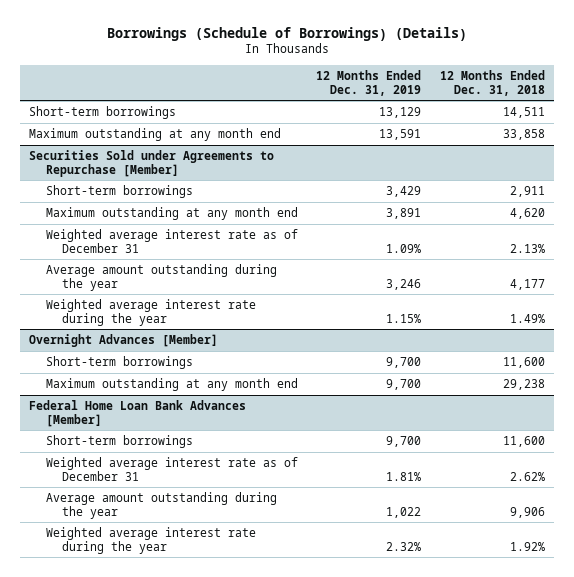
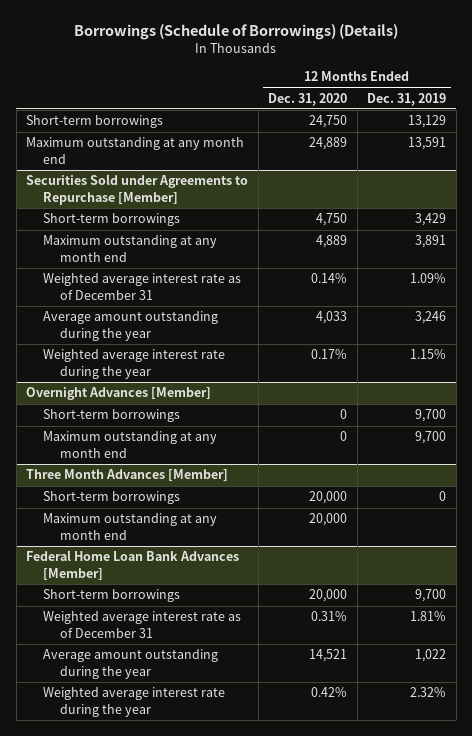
- | 12 Months Ended Dec. 31, 2019 | 12 Months Ended Dec. 31, 2018
+ | 12 Months Ended Dec. 31, 2020 | 12 Months Ended Dec. 31, 2019
+ Three Month Advances [Member]
+ Short-term borrowings | 20,000 | 0
+ Maximum outstanding at any month end | 20,000 |

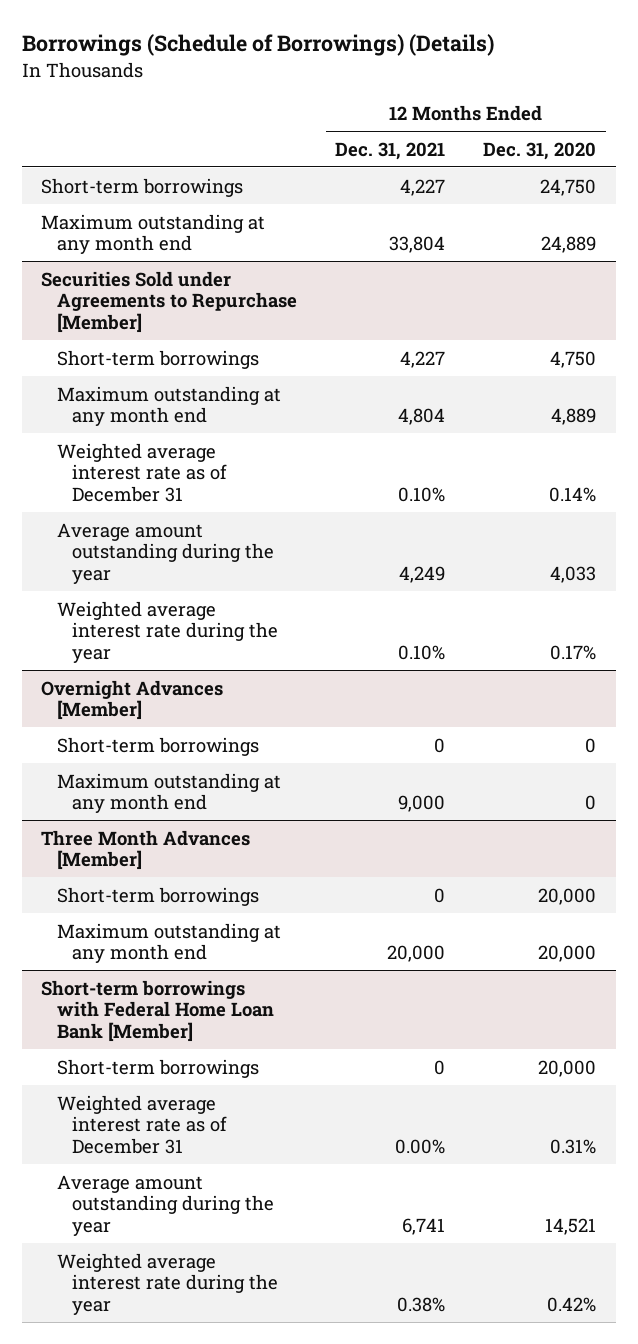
- | 12 Months Ended Dec. 31, 2020 | 12 Months Ended Dec. 31, 2019
+ | 12 Months Ended Dec. 31, 2021 | 12 Months Ended Dec. 31, 2020
- Federal Home Loan Bank Advances [Member]
+ Short-term borrowings with Federal Home Loan Bank [Member]

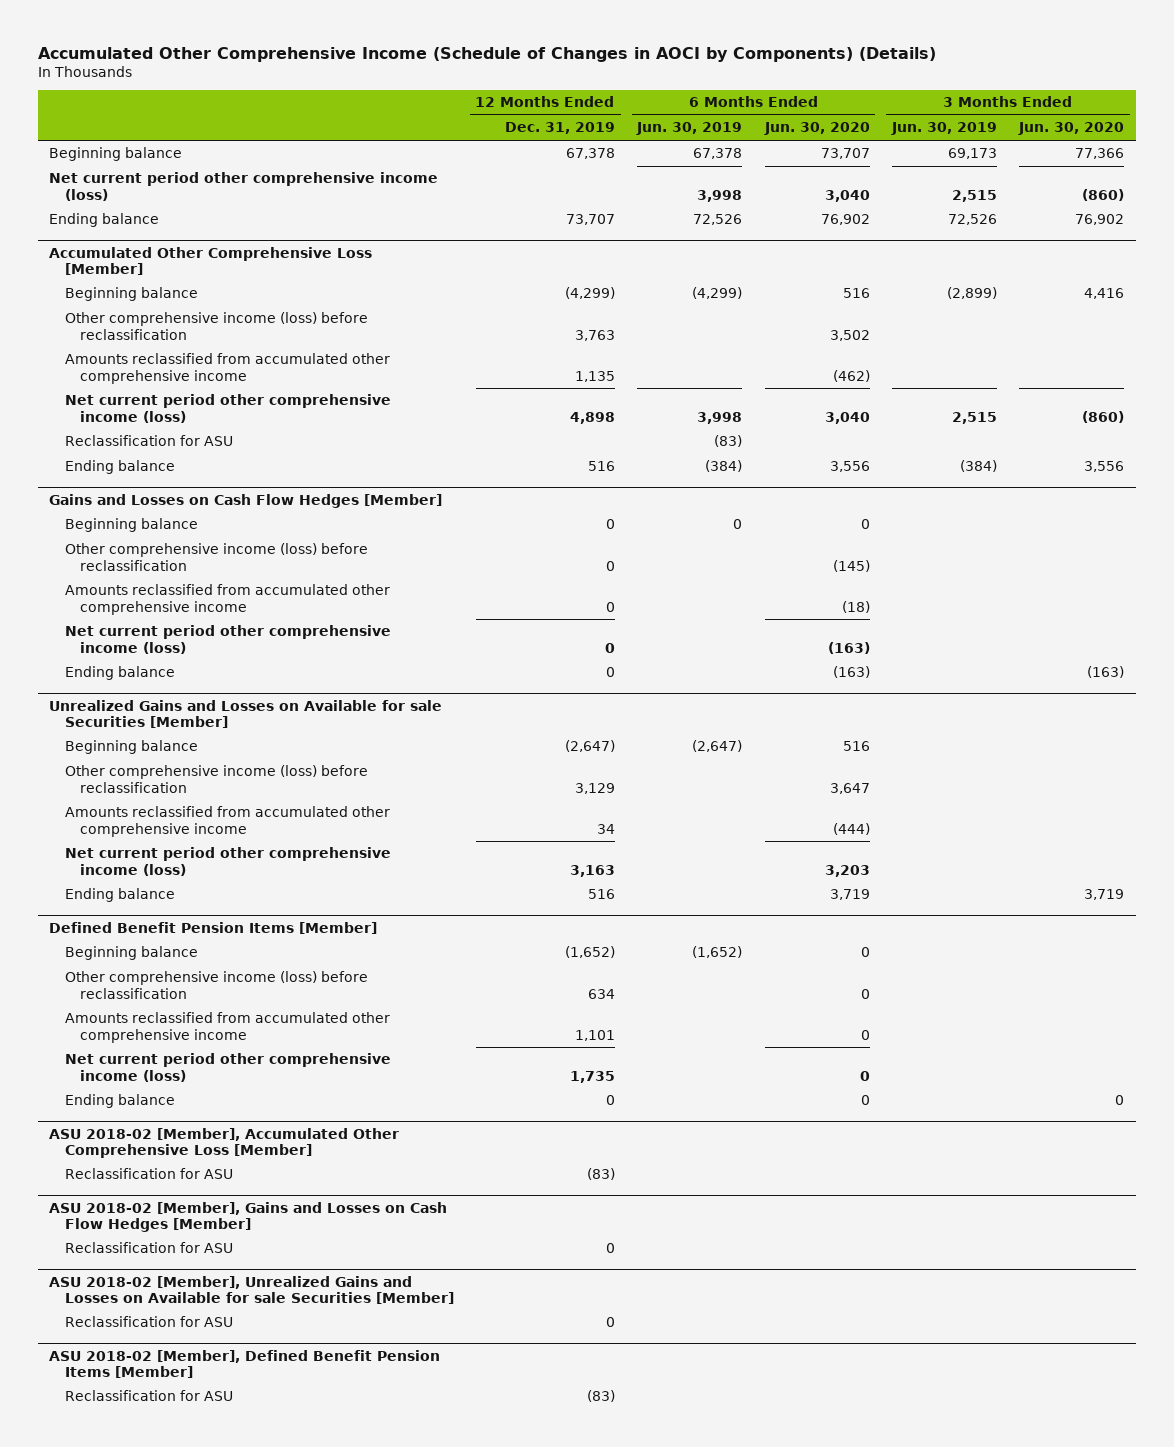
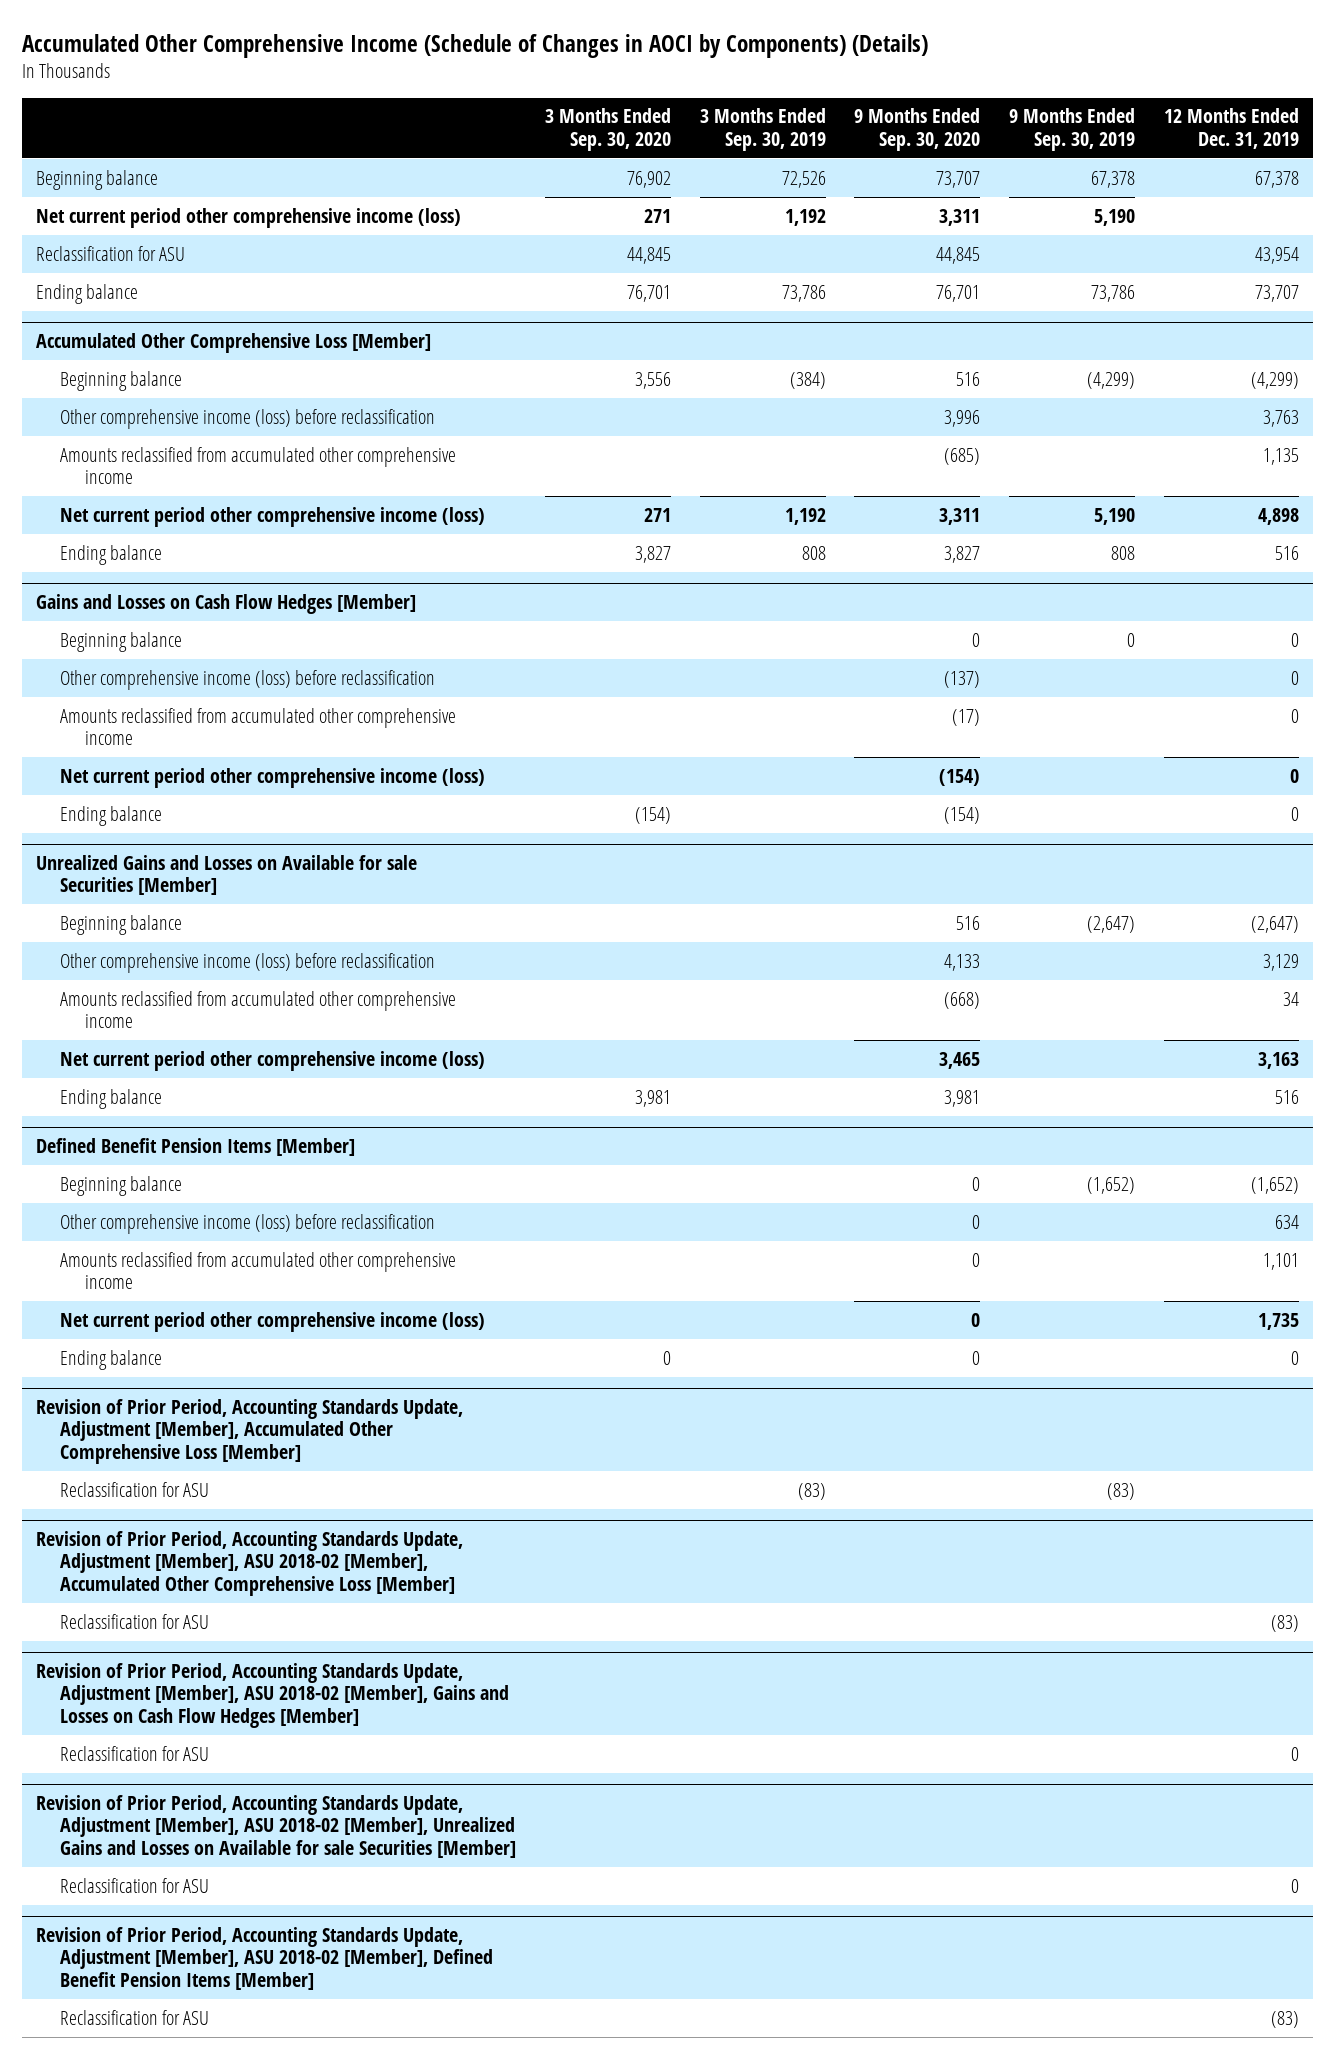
- | 12 Months Ended Dec. 31, 2019 | 6 Months Ended Jun. 30, 2019 | 6 Months Ended Jun. 30, 2020 | 3 Months Ended Jun. 30, 2019 | 3 Months Ended Jun. 30, 2020
+ | 3 Months Ended Sep. 30, 2020 | 3 Months Ended Sep. 30, 2019 | 9 Months Ended Sep. 30, 2020 | 9 Months Ended Sep. 30, 2019 | 12 Months Ended Dec. 31, 2019
+ Reclassification for ASU | 44,845 | | 44,845 | | 43,954
@ Accumulated Other Comprehensive Loss [Member]
- Reclassification for ASU | | (83) | | |
- ASU 2018-02 [Member], Accumulated Other Comprehensive Loss [Member]
+ Revision of Prior Period, Accounting Standards Update, Adjustment [Member], Accumulated Other Comprehensive Loss [Member]
+ Reclassification for ASU | | (83) | | (83) |
+ Revision of Prior Period, Accounting Standards Update, Adjustment [Member], ASU 2018-02 [Member], Accumulated Other Comprehensive Loss [Member]
- ASU 2018-02 [Member], Gains and Losses on Cash Flow Hedges [Member]
+ Revision of Prior Period, Accounting Standards Update, Adjustment [Member], ASU 2018-02 [Member], Gains and Losses on Cash Flow Hedges [Member]
- ASU 2018-02 [Member], Unrealized Gains and Losses on Available for sale Securities [Member]
+ Revision of Prior Period, Accounting Standards Update, Adjustment [Member], ASU 2018-02 [Member], Unrealized Gains and Losses on Available for sale Securities [Member]
- ASU 2018-02 [Member], Defined Benefit Pension Items [Member]
+ Revision of Prior Period, Accounting Standards Update, Adjustment [Member], ASU 2018-02 [Member], Defined Benefit Pension Items [Member]

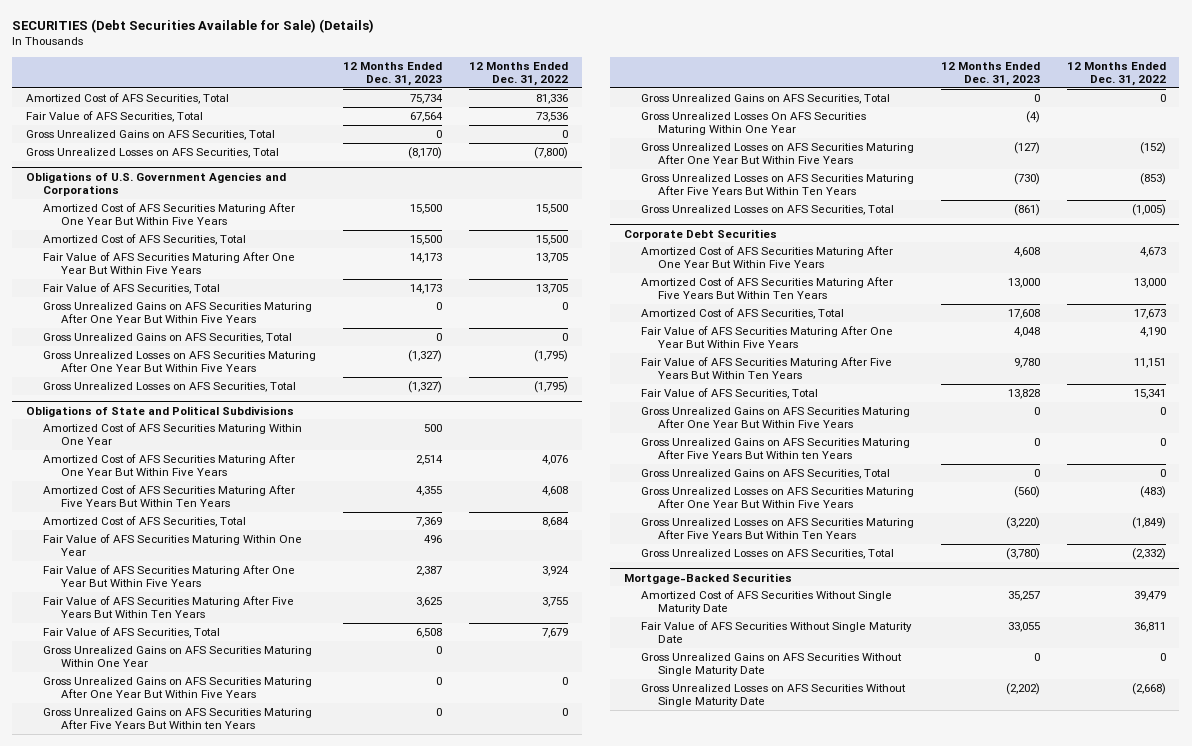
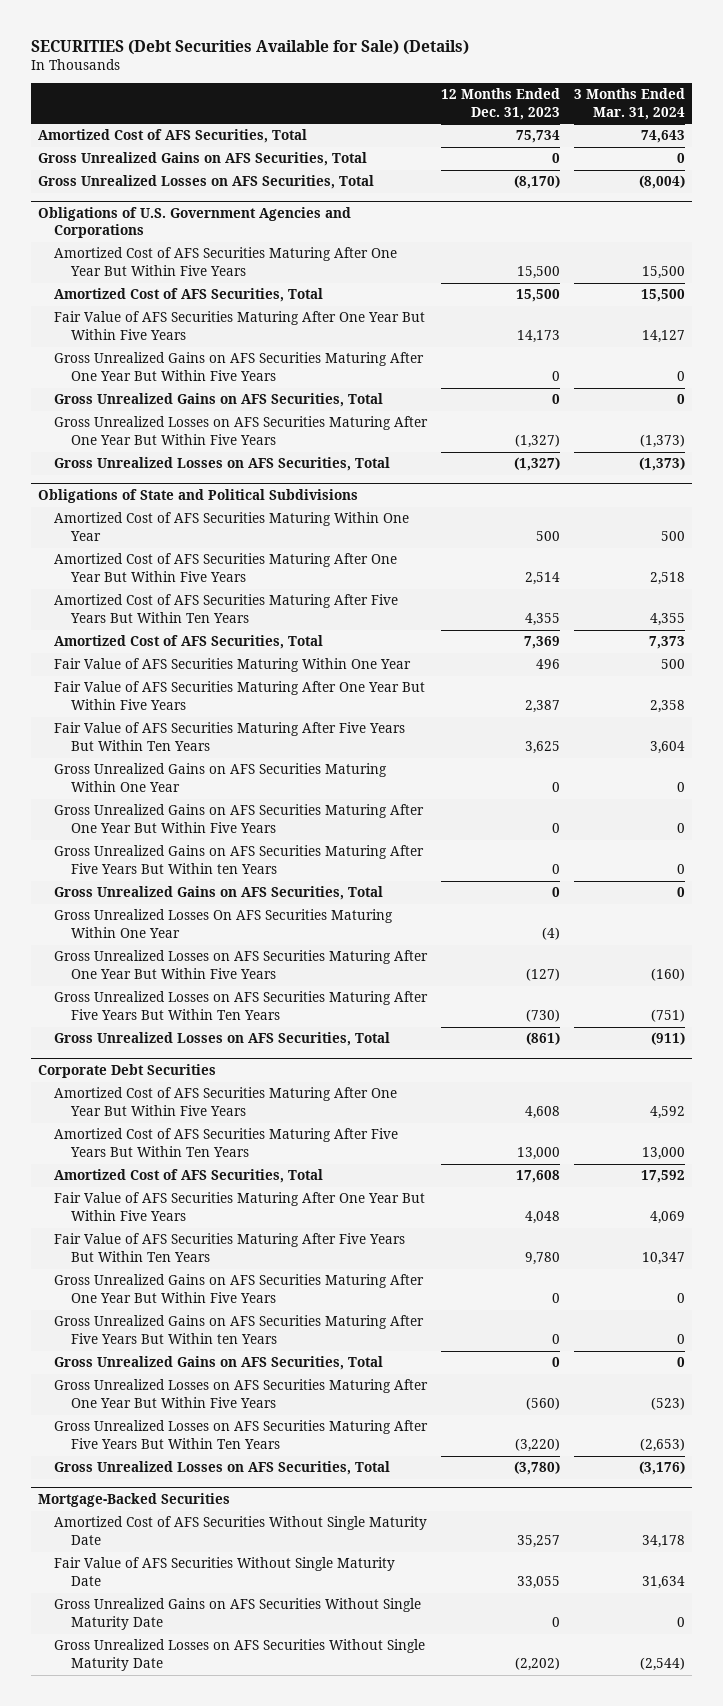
- | 12 Months Ended Dec. 31, 2023 | 12 Months Ended Dec. 31, 2022
+ | 12 Months Ended Dec. 31, 2023 | 3 Months Ended Mar. 31, 2024
- Fair Value of AFS Securities, Total | 67,564 | 73,536
@ Obligations of U.S. Government Agencies and Corporations
- Fair Value of AFS Securities, Total | 14,173 | 13,705
@ Obligations of State and Political Subdivisions
- Fair Value of AFS Securities, Total | 6,508 | 7,679
@ Corporate Debt Securities
- Fair Value of AFS Securities, Total | 13,828 | 15,341

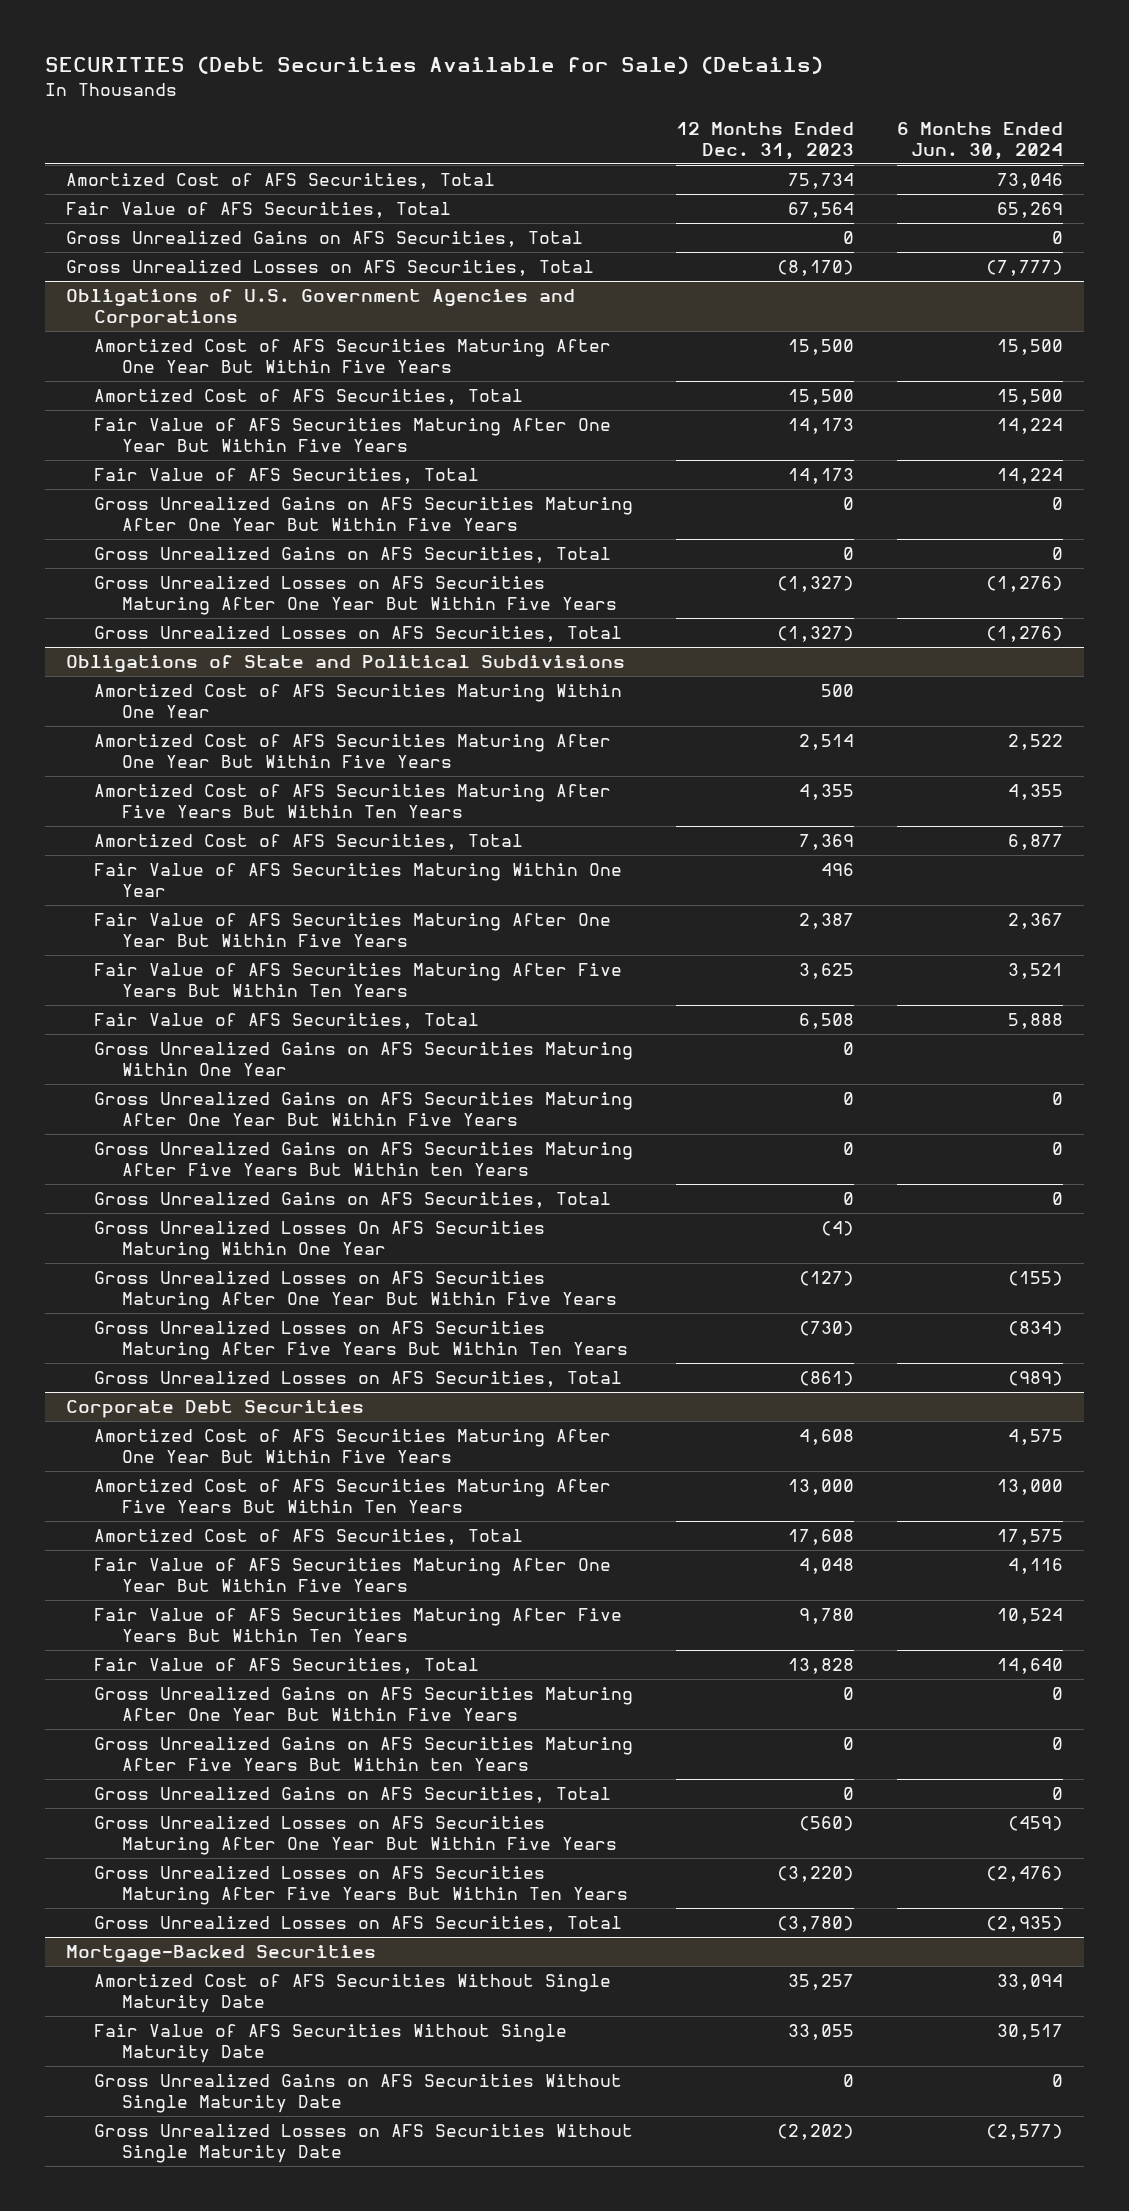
- | 12 Months Ended Dec. 31, 2023 | 3 Months Ended Mar. 31, 2024
+ | 12 Months Ended Dec. 31, 2023 | 6 Months Ended Jun. 30, 2024
+ Fair Value of AFS Securities, Total | 67,564 | 65,269
@ Obligations of U.S. Government Agencies and Corporations
+ Fair Value of AFS Securities, Total | 14,173 | 14,224
@ Obligations of State and Political Subdivisions
+ Fair Value of AFS Securities, Total | 6,508 | 5,888
@ Corporate Debt Securities
+ Fair Value of AFS Securities, Total | 13,828 | 14,640

